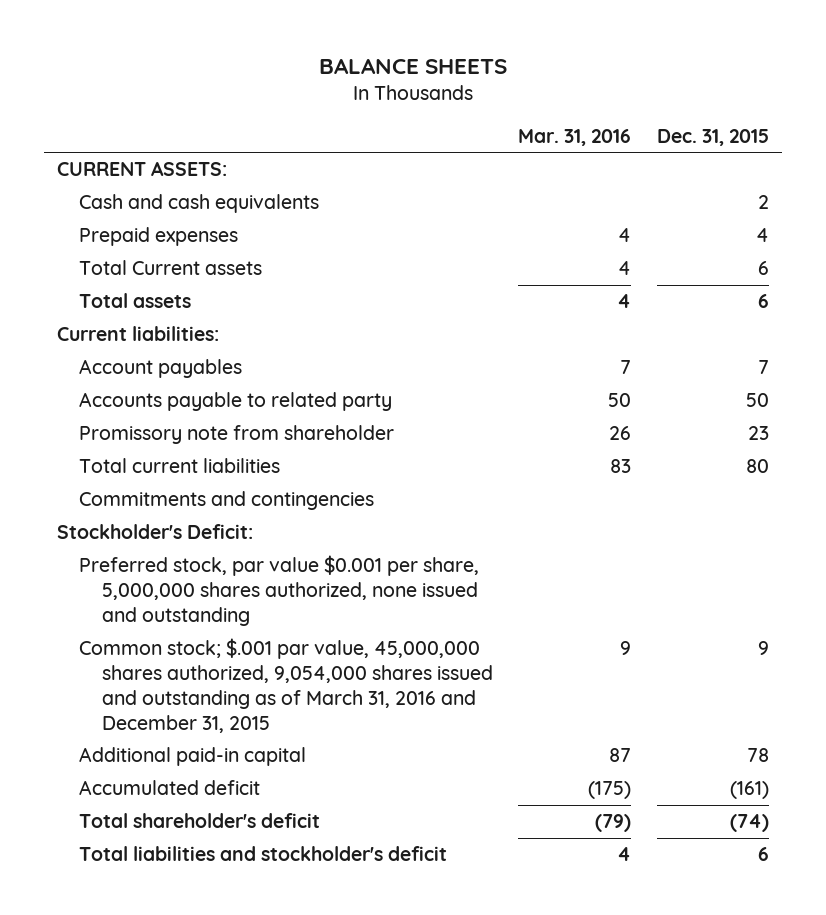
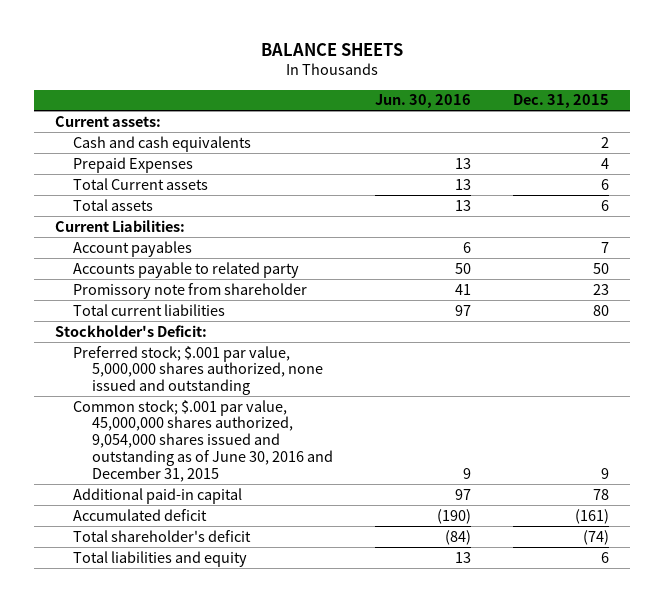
- | Mar. 31, 2016 | Dec. 31, 2015
+ | Jun. 30, 2016 | Dec. 31, 2015
- CURRENT ASSETS:
+ Current assets:
- Prepaid expenses | 4 | 4
+ Prepaid Expenses | 13 | 4
- Current liabilities:
+ Current Liabilities:
- Commitments and contingencies
- Preferred stock, par value $0.001 per share, 5,000,000 shares authorized, none issued and outstanding
- Common stock; $.001 par value, 45,000,000 shares authorized, 9,054,000 shares issued and outstanding as of March 31, 2016 and December 31, 2015 | 9 | 9
+ Preferred stock; $.001 par value, 5,000,000 shares authorized, none issued and outstanding
+ Common stock; $.001 par value, 45,000,000 shares authorized, 9,054,000 shares issued and outstanding as of June 30, 2016 and December 31, 2015 | 9 | 9
- Total liabilities and stockholder's deficit | 4 | 6
+ Total liabilities and equity | 13 | 6

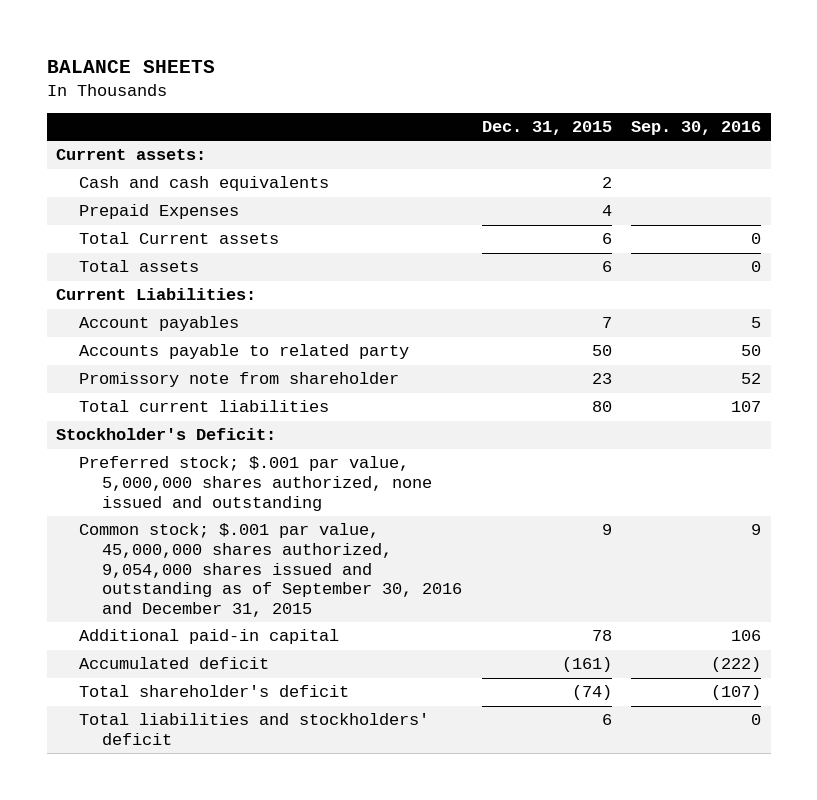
- | Jun. 30, 2016 | Dec. 31, 2015
+ | Dec. 31, 2015 | Sep. 30, 2016
- Common stock; $.001 par value, 45,000,000 shares authorized, 9,054,000 shares issued and outstanding as of June 30, 2016 and December 31, 2015 | 9 | 9
+ Common stock; $.001 par value, 45,000,000 shares authorized, 9,054,000 shares issued and outstanding as of September 30, 2016 and December 31, 2015 | 9 | 9
- Total liabilities and equity | 13 | 6
+ Total liabilities and stockholders' deficit | 6 | 0

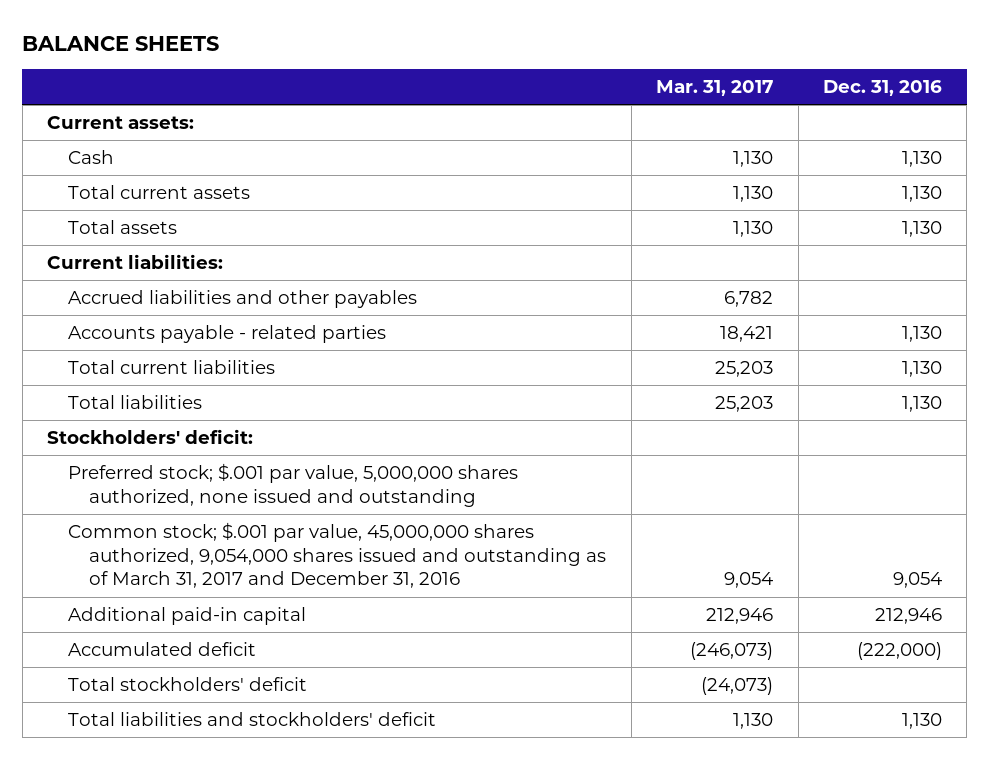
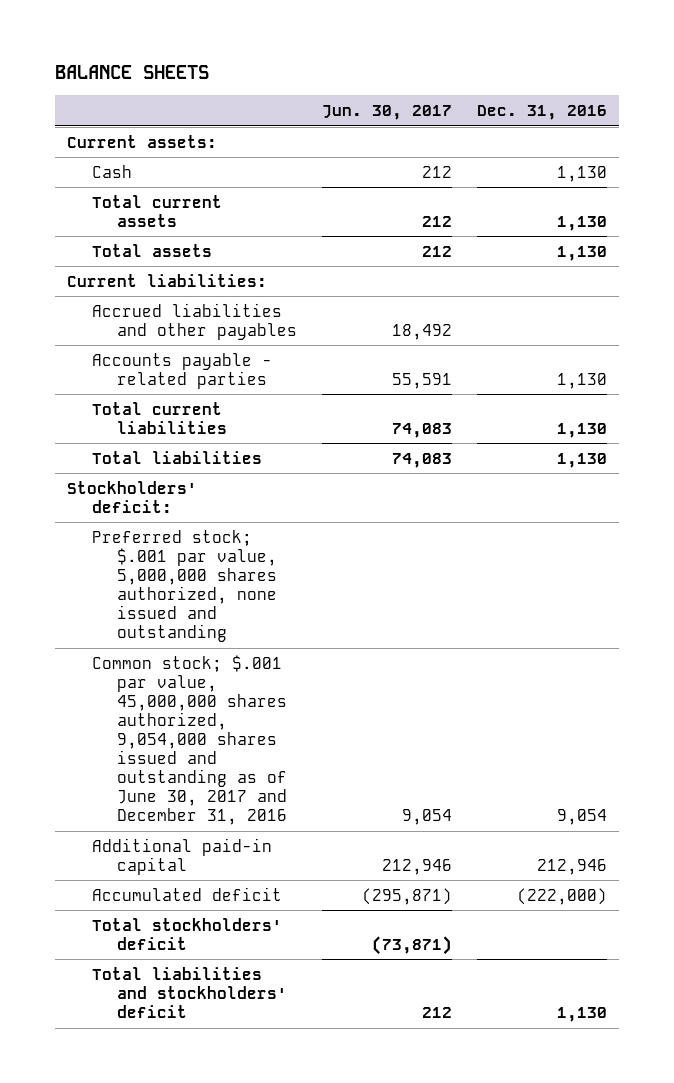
- | Mar. 31, 2017 | Dec. 31, 2016
+ | Jun. 30, 2017 | Dec. 31, 2016
- Common stock; $.001 par value, 45,000,000 shares authorized, 9,054,000 shares issued and outstanding as of March 31, 2017 and December 31, 2016 | 9,054 | 9,054
+ Common stock; $.001 par value, 45,000,000 shares authorized, 9,054,000 shares issued and outstanding as of June 30, 2017 and December 31, 2016 | 9,054 | 9,054

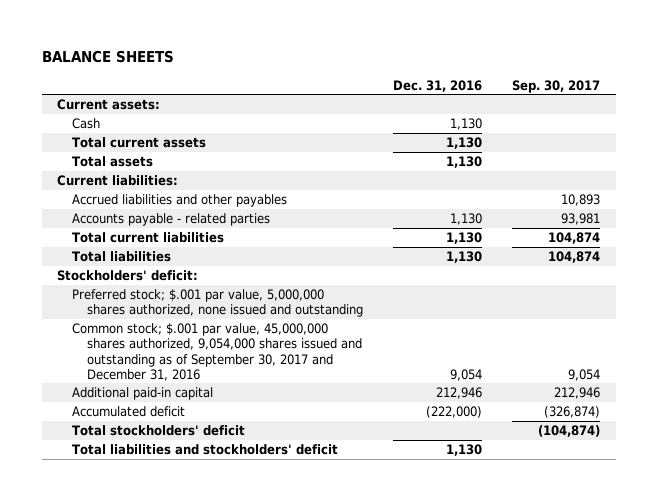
- | Jun. 30, 2017 | Dec. 31, 2016
+ | Dec. 31, 2016 | Sep. 30, 2017
- Common stock; $.001 par value, 45,000,000 shares authorized, 9,054,000 shares issued and outstanding as of June 30, 2017 and December 31, 2016 | 9,054 | 9,054
+ Common stock; $.001 par value, 45,000,000 shares authorized, 9,054,000 shares issued and outstanding as of September 30, 2017 and December 31, 2016 | 9,054 | 9,054

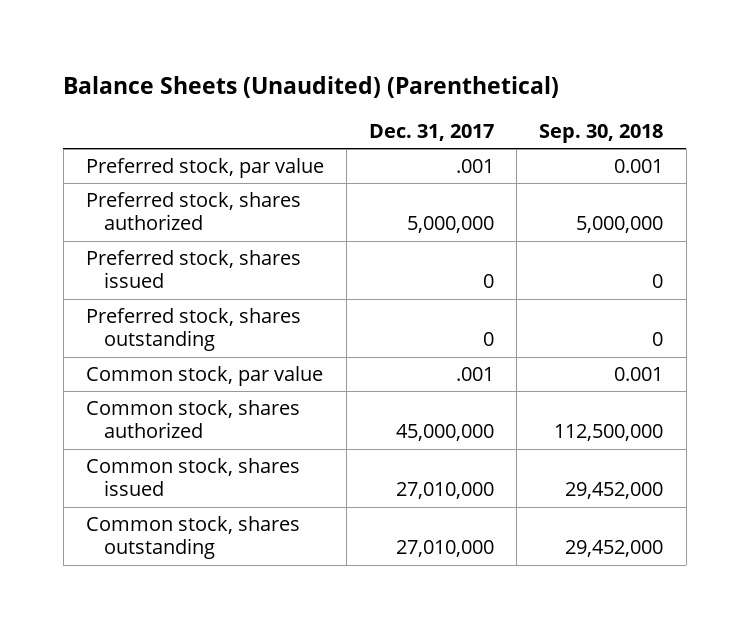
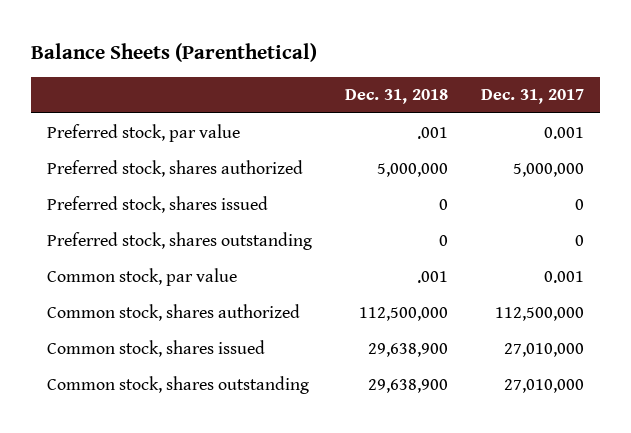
- Balance Sheets (Unaudited) (Parenthetical)
+ Balance Sheets (Parenthetical)
- | Dec. 31, 2017 | Sep. 30, 2018
+ | Dec. 31, 2018 | Dec. 31, 2017
- Preferred stock, par value | .001 | 0.001
+ Preferred stock, par value | .001 | 0.001
- Common stock, par value | .001 | 0.001
- Common stock, shares authorized | 45,000,000 | 112,500,000
+ Common stock, par value | .001 | 0.001
+ Common stock, shares authorized | 112,500,000 | 112,500,000

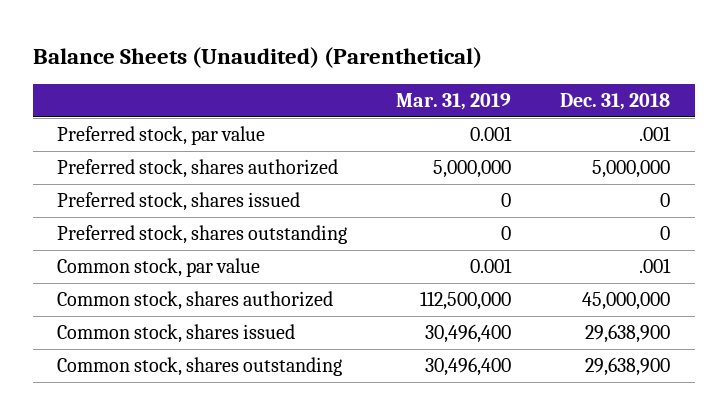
- Balance Sheets (Parenthetical)
+ Balance Sheets (Unaudited) (Parenthetical)
- | Dec. 31, 2018 | Dec. 31, 2017
+ | Mar. 31, 2019 | Dec. 31, 2018
- Common stock, shares authorized | 112,500,000 | 112,500,000
+ Common stock, shares authorized | 112,500,000 | 45,000,000

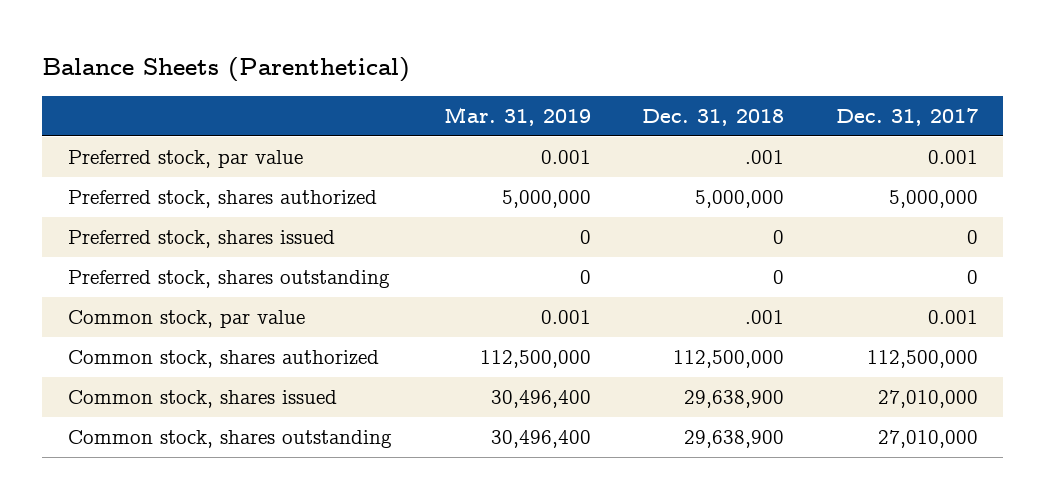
- Balance Sheets (Unaudited) (Parenthetical)
+ Balance Sheets (Parenthetical)
- | Mar. 31, 2019 | Dec. 31, 2018
+ | Mar. 31, 2019 | Dec. 31, 2018 | Dec. 31, 2017
- Common stock, shares authorized | 112,500,000 | 45,000,000
+ Common stock, shares authorized | 112,500,000 | 112,500,000 | 112,500,000

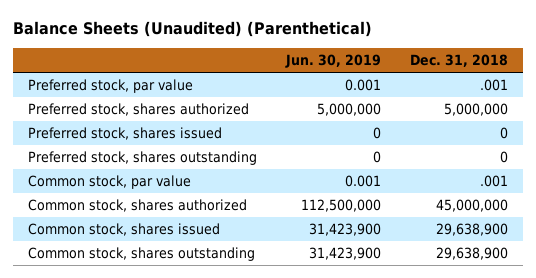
- Balance Sheets (Parenthetical)
+ Balance Sheets (Unaudited) (Parenthetical)
- | Mar. 31, 2019 | Dec. 31, 2018 | Dec. 31, 2017
+ | Jun. 30, 2019 | Dec. 31, 2018
- Common stock, shares authorized | 112,500,000 | 112,500,000 | 112,500,000
+ Common stock, shares authorized | 112,500,000 | 45,000,000

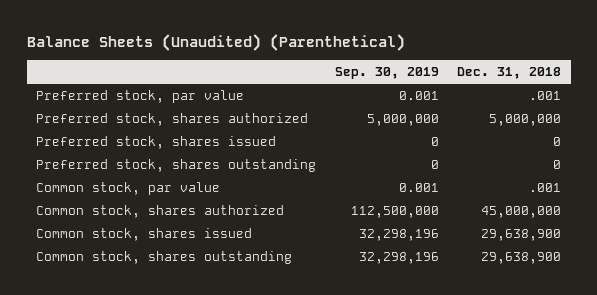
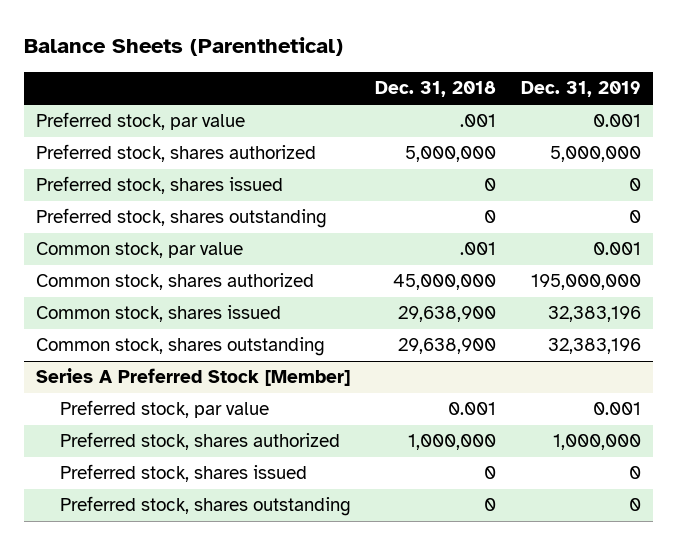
- Balance Sheets (Unaudited) (Parenthetical)
+ Balance Sheets (Parenthetical)
- | Sep. 30, 2019 | Dec. 31, 2018
+ | Dec. 31, 2018 | Dec. 31, 2019
+ Series A Preferred Stock [Member]
+ Preferred stock, par value | 0.001 | 0.001
+ Preferred stock, shares authorized | 1,000,000 | 1,000,000
+ Preferred stock, shares issued | 0 | 0
+ Preferred stock, shares outstanding | 0 | 0

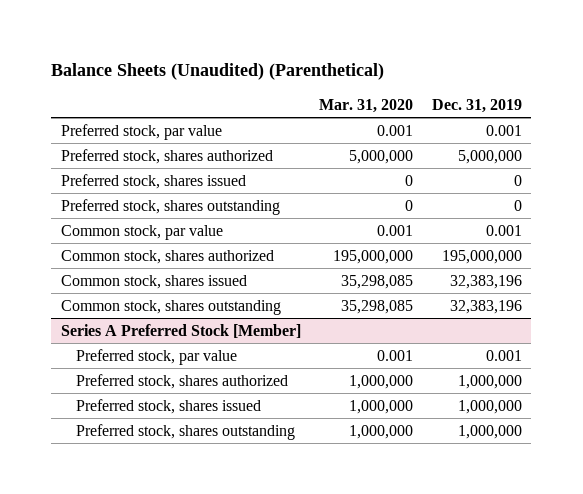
- Balance Sheets (Parenthetical)
+ Balance Sheets (Unaudited) (Parenthetical)
- | Dec. 31, 2018 | Dec. 31, 2019
+ | Mar. 31, 2020 | Dec. 31, 2019
@ Series A Preferred Stock [Member]
- Preferred stock, shares issued | 0 | 0
- Preferred stock, shares outstanding | 0 | 0
+ Preferred stock, shares issued | 1,000,000 | 1,000,000
+ Preferred stock, shares outstanding | 1,000,000 | 1,000,000

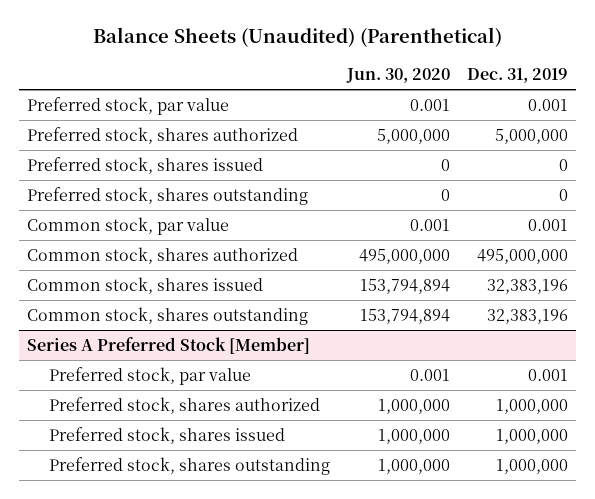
- | Mar. 31, 2020 | Dec. 31, 2019
+ | Jun. 30, 2020 | Dec. 31, 2019
- Common stock, shares authorized | 195,000,000 | 195,000,000
+ Common stock, shares authorized | 495,000,000 | 495,000,000

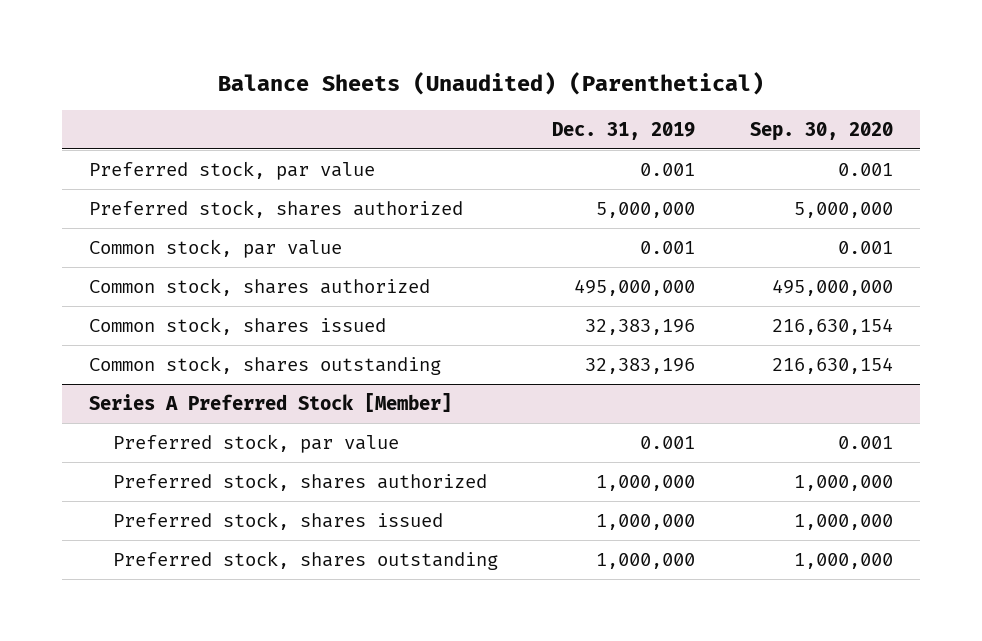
- | Jun. 30, 2020 | Dec. 31, 2019
+ | Dec. 31, 2019 | Sep. 30, 2020
- Preferred stock, shares issued | 0 | 0
- Preferred stock, shares outstanding | 0 | 0

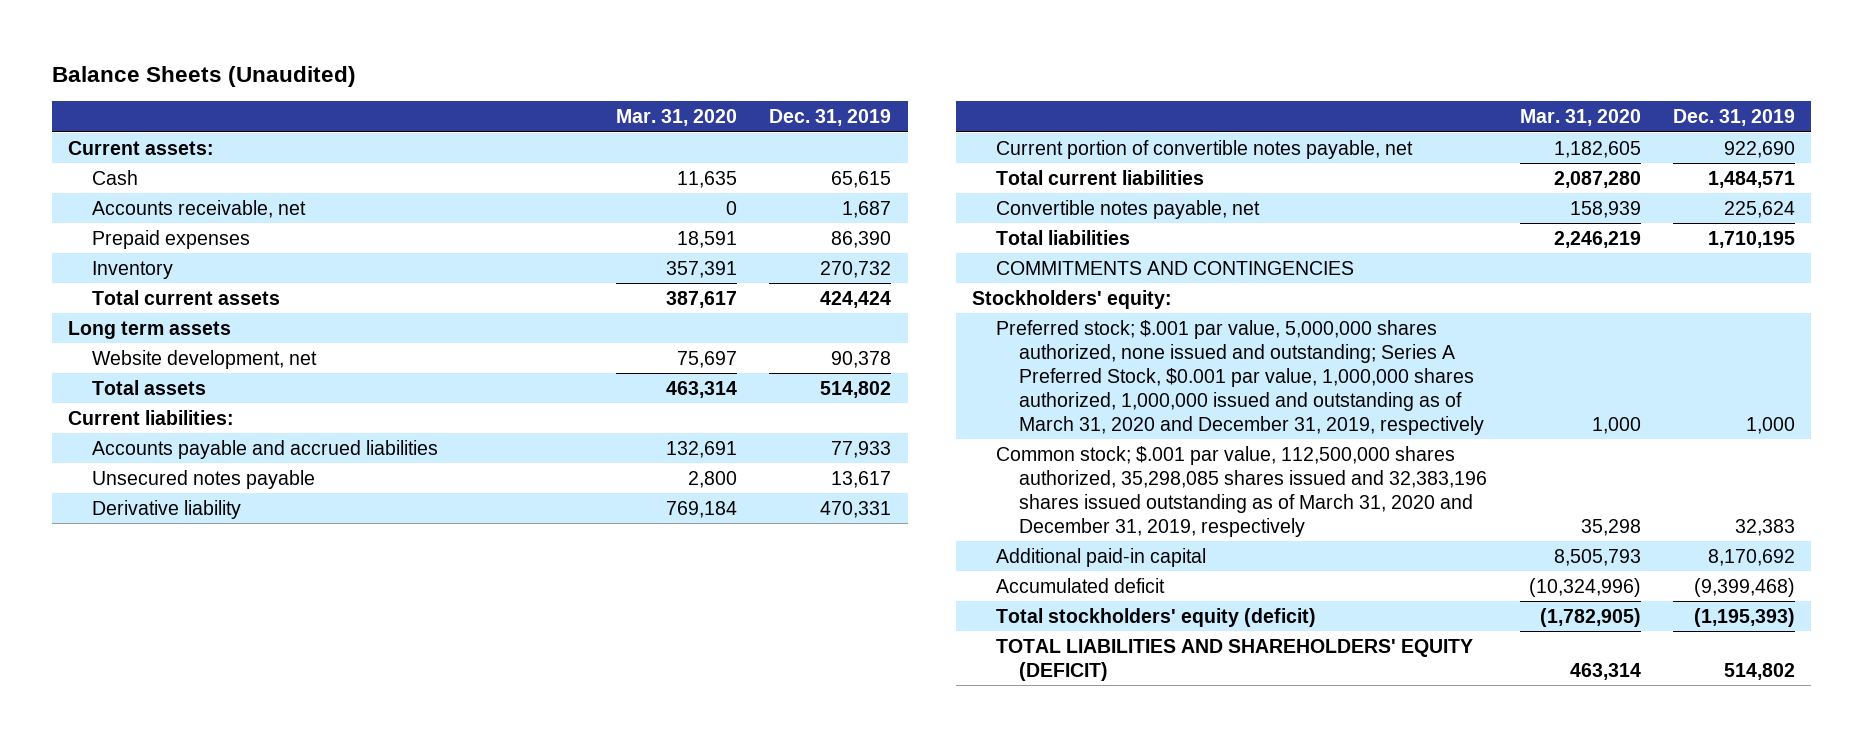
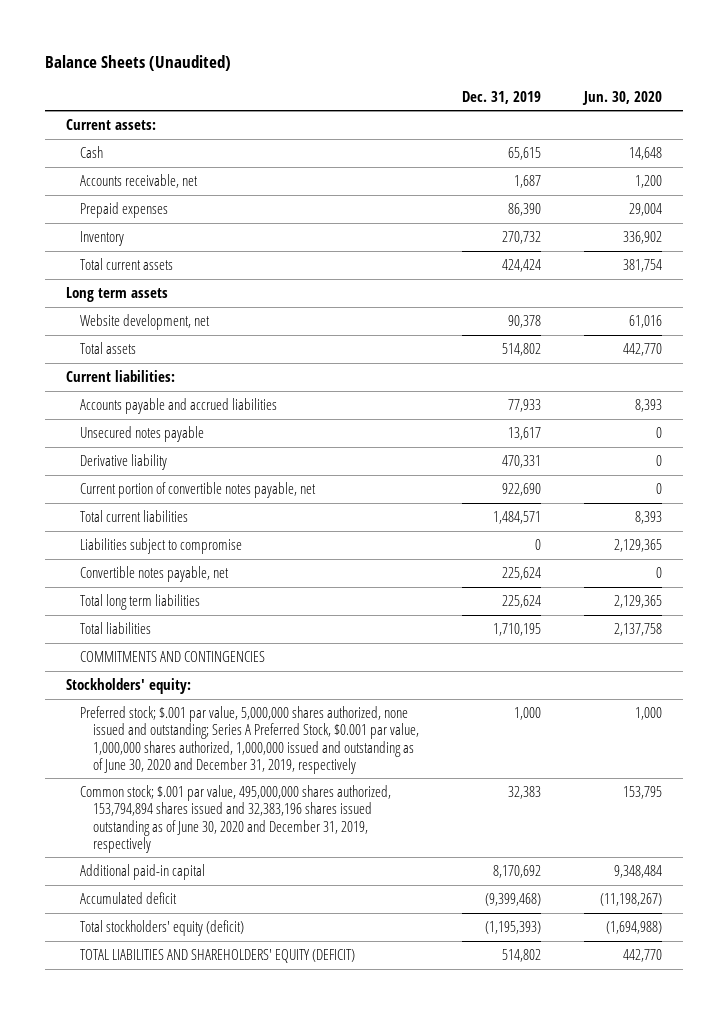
- | Mar. 31, 2020 | Dec. 31, 2019
+ | Dec. 31, 2019 | Jun. 30, 2020
+ Liabilities subject to compromise | 0 | 2,129,365
+ Total long term liabilities | 225,624 | 2,129,365
- Preferred stock; $.001 par value, 5,000,000 shares authorized, none issued and outstanding; Series A Preferred Stock, $0.001 par value, 1,000,000 shares authorized, 1,000,000 issued and outstanding as of March 31, 2020 and December 31, 2019, respectively | 1,000 | 1,000
- Common stock; $.001 par value, 112,500,000 shares authorized, 35,298,085 shares issued and 32,383,196 shares issued outstanding as of March 31, 2020 and December 31, 2019, respectively | 35,298 | 32,383
+ Preferred stock; $.001 par value, 5,000,000 shares authorized, none issued and outstanding; Series A Preferred Stock, $0.001 par value, 1,000,000 shares authorized, 1,000,000 issued and outstanding as of June 30, 2020 and December 31, 2019, respectively | 1,000 | 1,000
+ Common stock; $.001 par value, 495,000,000 shares authorized, 153,794,894 shares issued and 32,383,196 shares issued outstanding as of June 30, 2020 and December 31, 2019, respectively | 32,383 | 153,795

